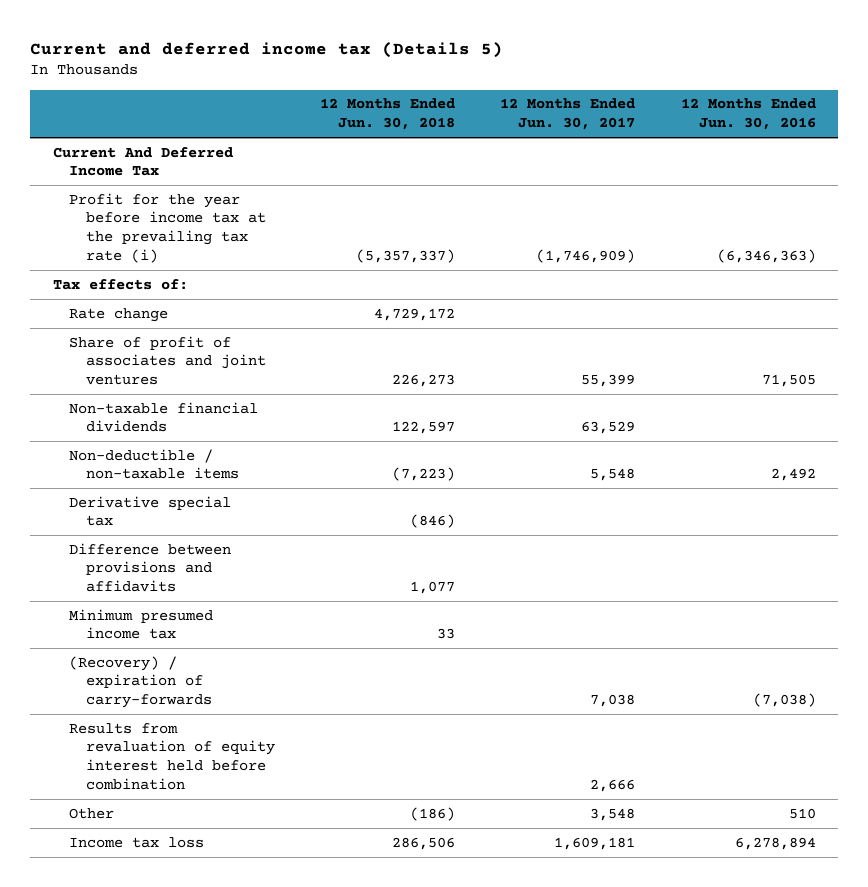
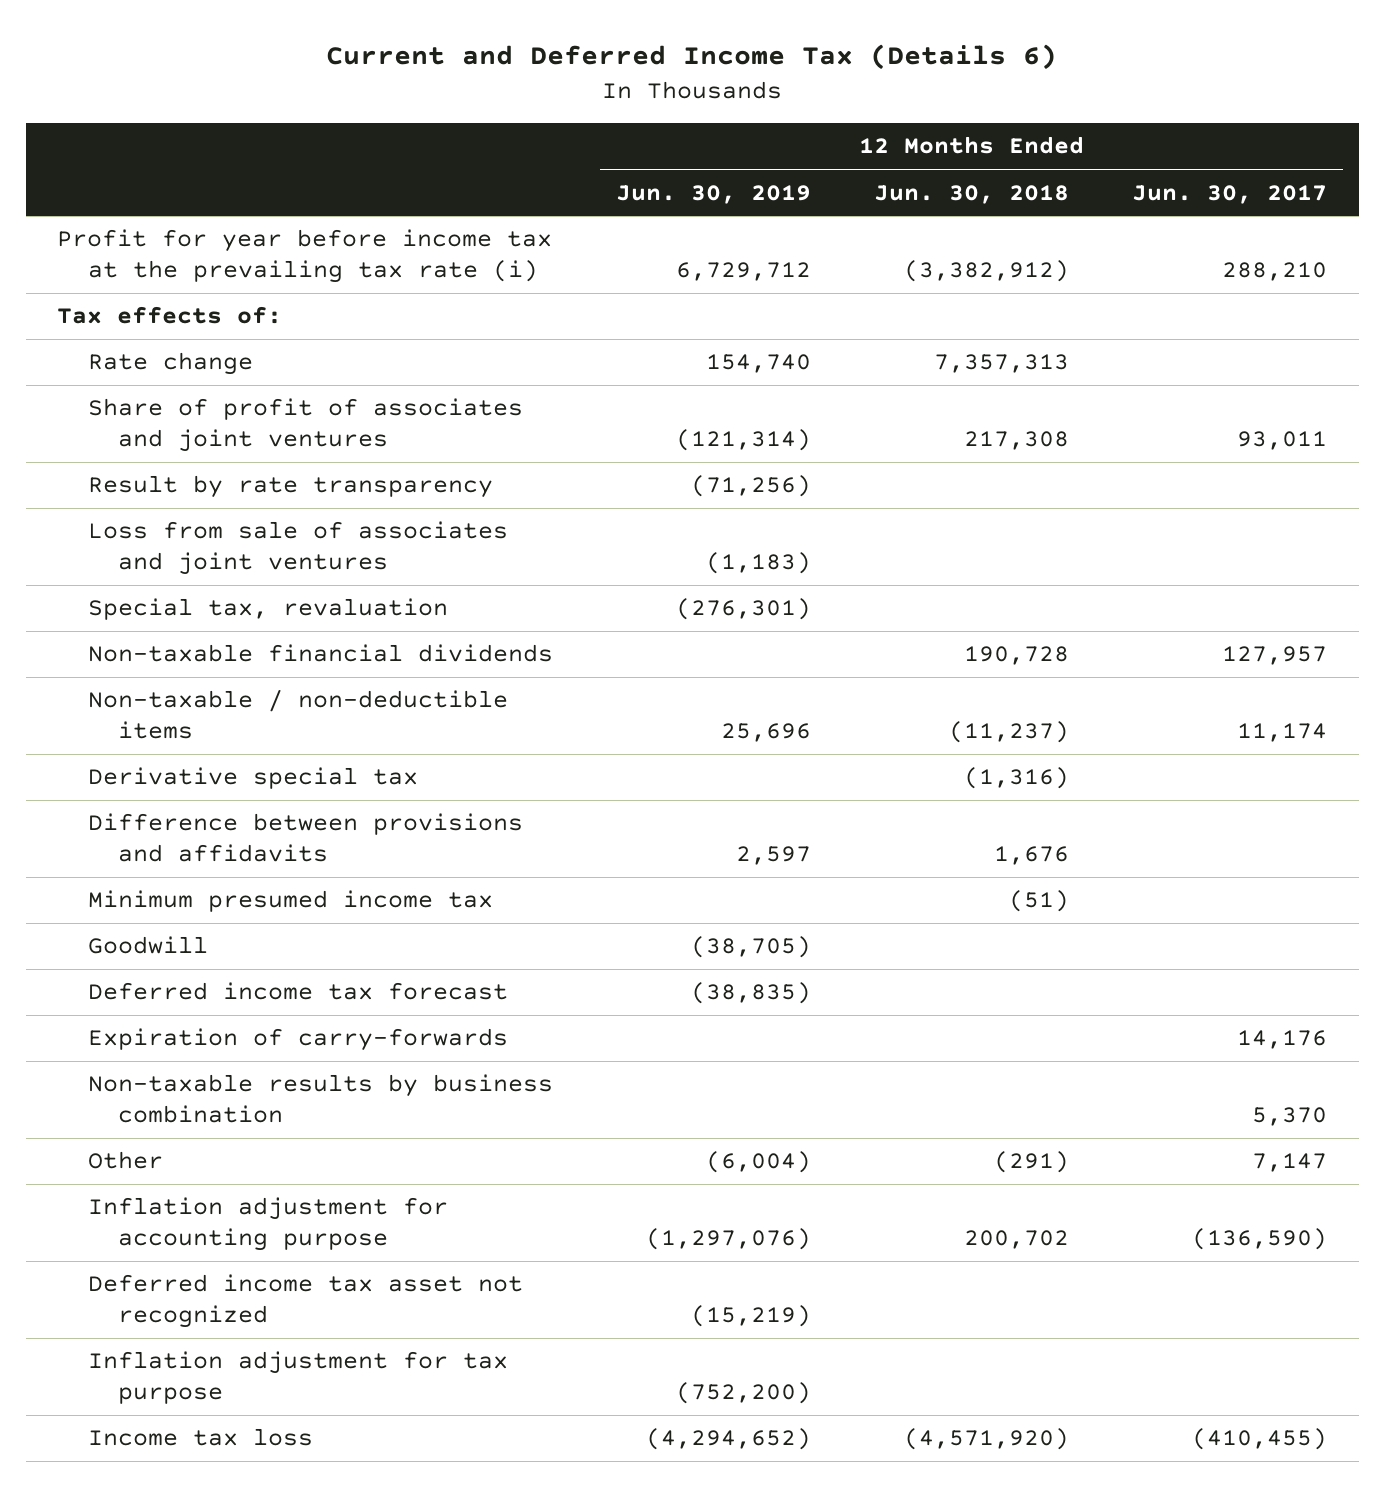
- Current and deferred income tax (Details 5)
+ Current and Deferred Income Tax (Details 6)
- | 12 Months Ended Jun. 30, 2018 | 12 Months Ended Jun. 30, 2017 | 12 Months Ended Jun. 30, 2016
+ | 12 Months Ended Jun. 30, 2019 | 12 Months Ended Jun. 30, 2018 | 12 Months Ended Jun. 30, 2017
- Current And Deferred Income Tax
- Profit for the year before income tax at the prevailing tax rate (i) | (5,357,337) | (1,746,909) | (6,346,363)
+ Profit for year before income tax at the prevailing tax rate (i) | 6,729,712 | (3,382,912) | 288,210
- Rate change | 4,729,172 | |
- Share of profit of associates and joint ventures | 226,273 | 55,399 | 71,505
- Non-taxable financial dividends | 122,597 | 63,529 |
- Non-deductible / non-taxable items | (7,223) | 5,548 | 2,492
- Derivative special tax | (846) | |
- Difference between provisions and affidavits | 1,077 | |
- Minimum presumed income tax | 33 | |
- (Recovery) / expiration of carry-forwards | | 7,038 | (7,038)
- Results from revaluation of equity interest held before combination | | 2,666 |
- Other | (186) | 3,548 | 510
- Income tax loss | 286,506 | 1,609,181 | 6,278,894
+ Rate change | 154,740 | 7,357,313 |
+ Share of profit of associates and joint ventures | (121,314) | 217,308 | 93,011
+ Result by rate transparency | (71,256) | |
+ Loss from sale of associates and joint ventures | (1,183) | |
+ Special tax, revaluation | (276,301) | |
+ Non-taxable financial dividends | | 190,728 | 127,957
+ Non-taxable / non-deductible items | 25,696 | (11,237) | 11,174
+ Derivative special tax | | (1,316) |
+ Difference between provisions and affidavits | 2,597 | 1,676 |
+ Minimum presumed income tax | | (51) |
+ Goodwill | (38,705) | |
+ Deferred income tax forecast | (38,835) | |
+ Expiration of carry-forwards | | | 14,176
+ Non-taxable results by business combination | | | 5,370
+ Other | (6,004) | (291) | 7,147
+ Inflation adjustment for accounting purpose | (1,297,076) | 200,702 | (136,590)
+ Deferred income tax asset not recognized | (15,219) | |
+ Inflation adjustment for tax purpose | (752,200) | |
+ Income tax loss | (4,294,652) | (4,571,920) | (410,455)

